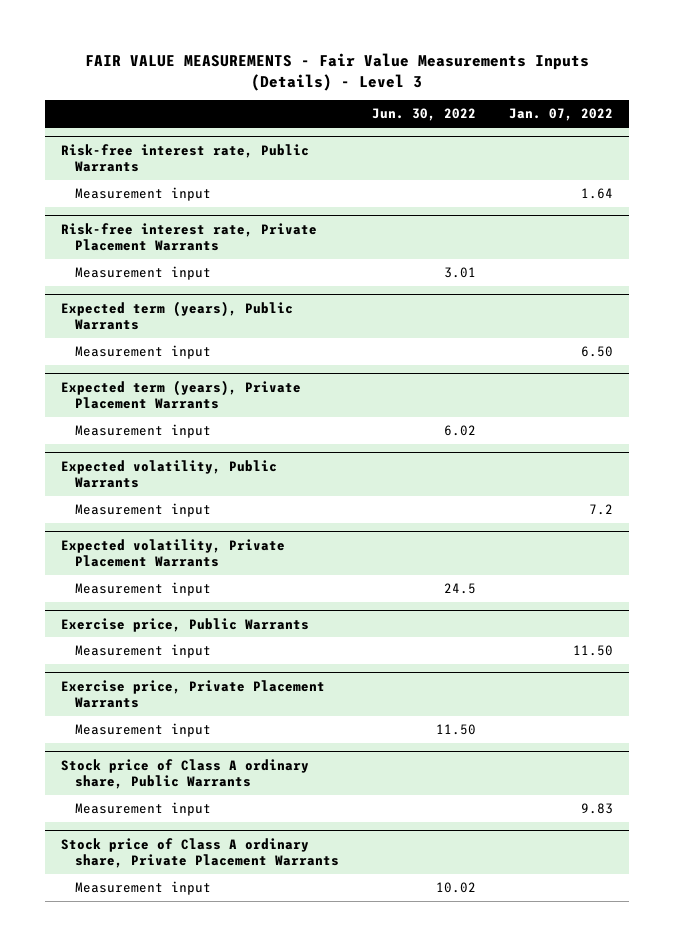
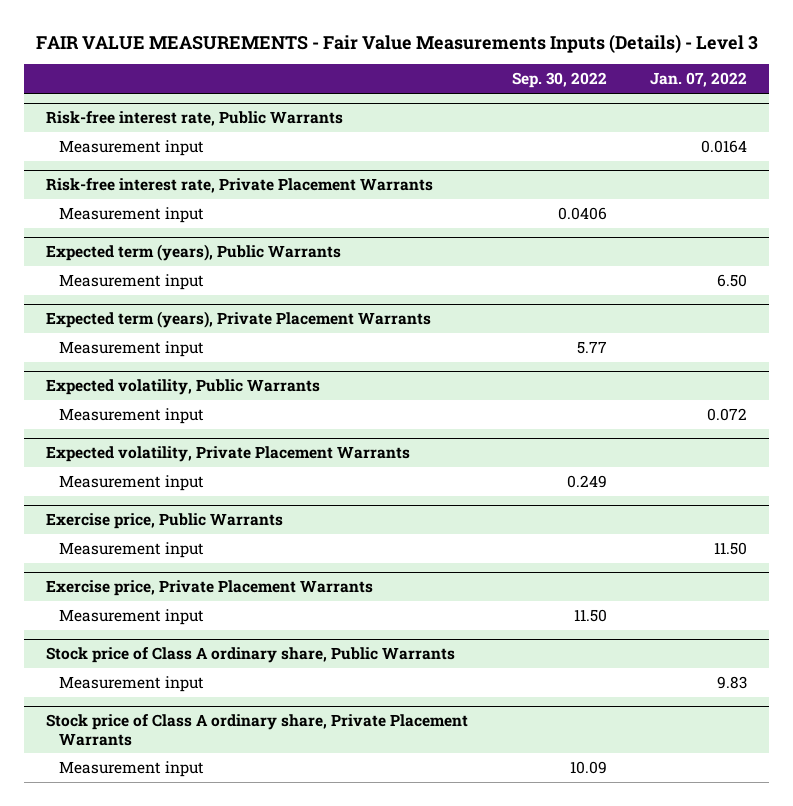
- | Jun. 30, 2022 | Jan. 07, 2022
+ | Sep. 30, 2022 | Jan. 07, 2022
@ Risk-free interest rate, Public Warrants
- Measurement input | | 1.64
+ Measurement input | | 0.0164
@ Expected volatility, Public Warrants
- Measurement input | | 7.2
+ Measurement input | | 0.072

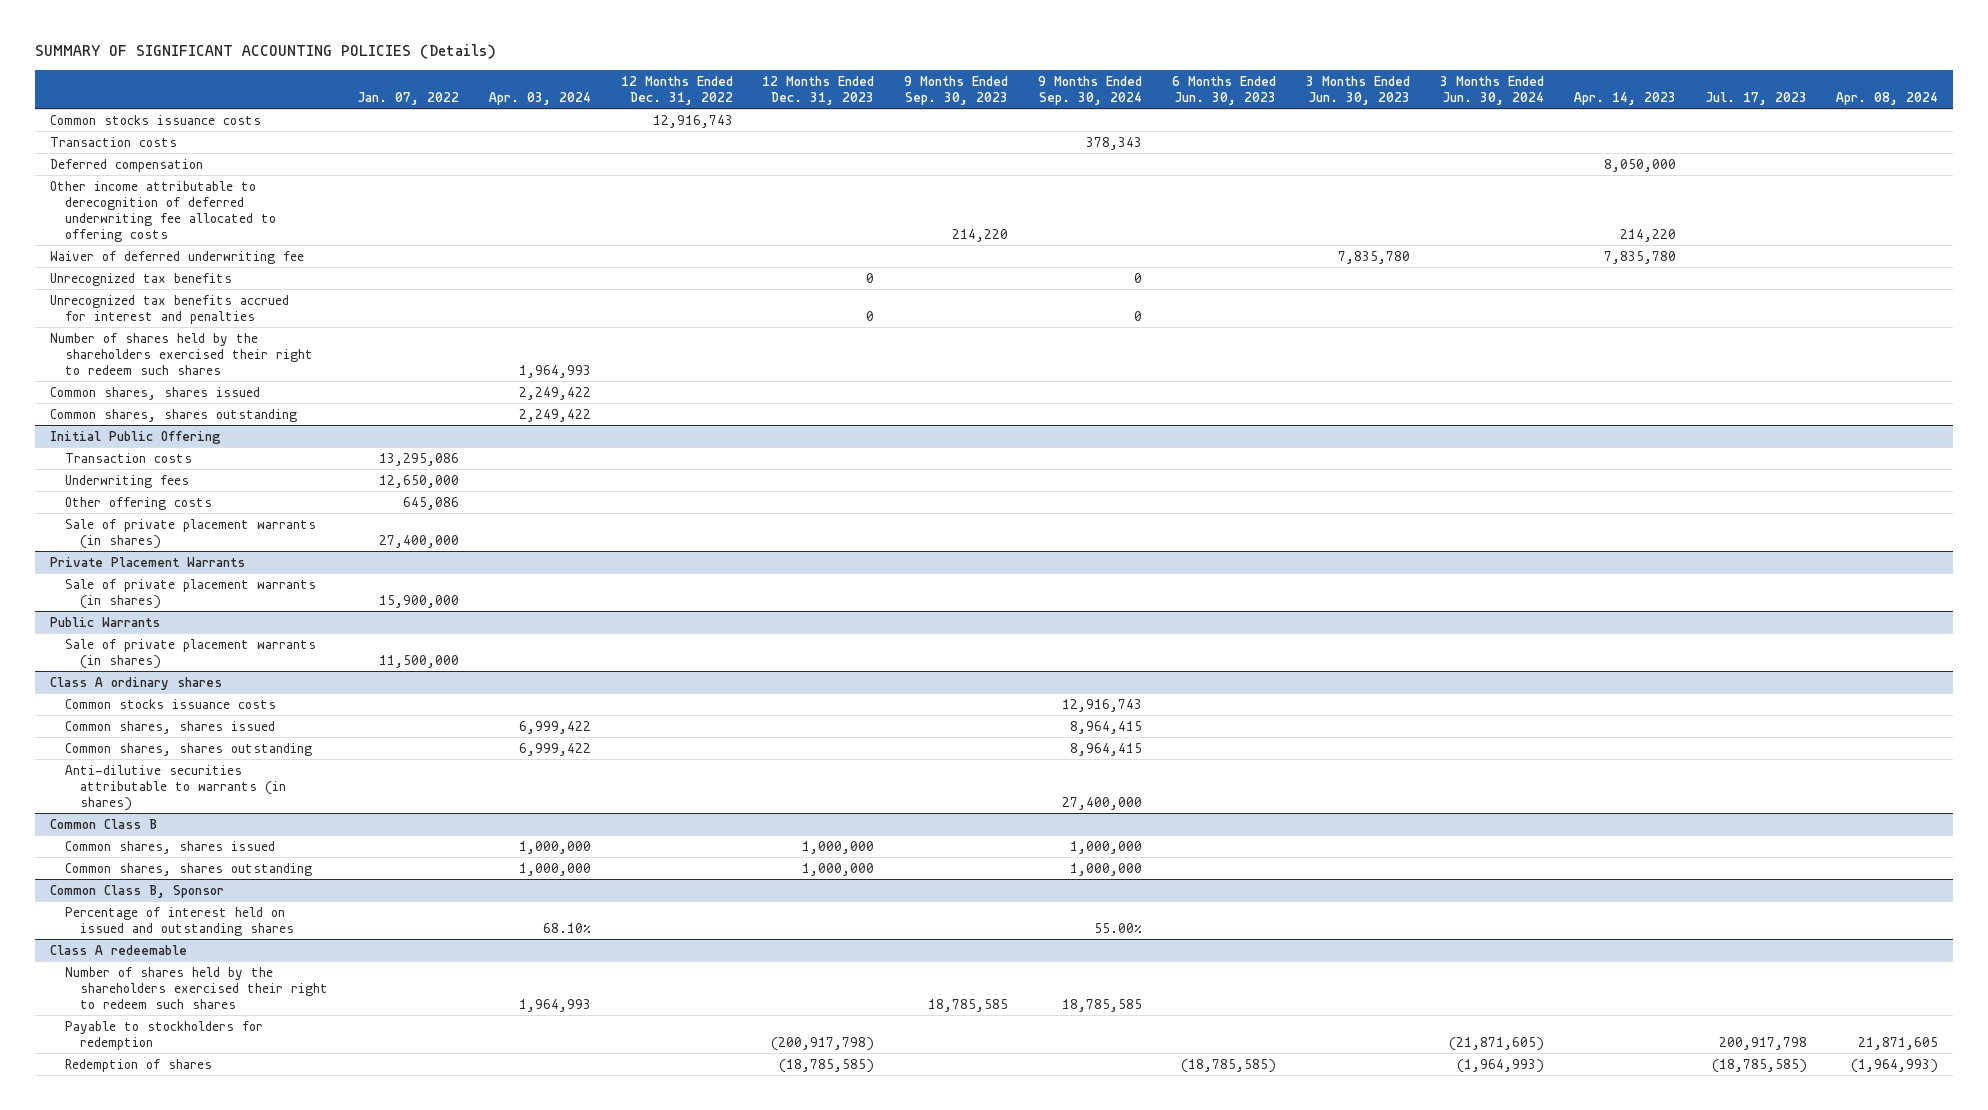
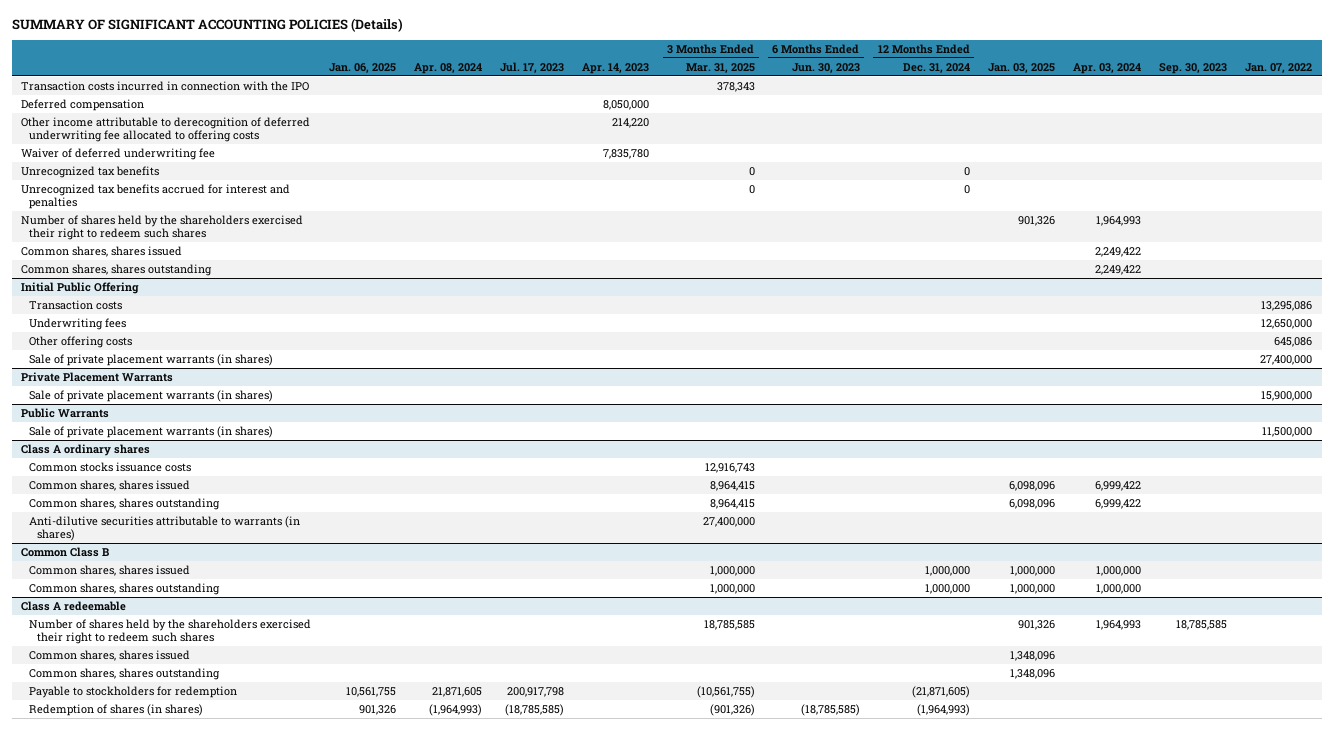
- | Jan. 07, 2022 | Apr. 03, 2024 | 12 Months Ended Dec. 31, 2022 | 12 Months Ended Dec. 31, 2023 | 9 Months Ended Sep. 30, 2023 | 9 Months Ended Sep. 30, 2024 | 6 Months Ended Jun. 30, 2023 | 3 Months Ended Jun. 30, 2023 | 3 Months Ended Jun. 30, 2024 | Apr. 14, 2023 | Jul. 17, 2023 | Apr. 08, 2024
+ | Jan. 06, 2025 | Apr. 08, 2024 | Jul. 17, 2023 | Apr. 14, 2023 | 3 Months Ended Mar. 31, 2025 | 6 Months Ended Jun. 30, 2023 | 12 Months Ended Dec. 31, 2024 | Jan. 03, 2025 | Apr. 03, 2024 | Sep. 30, 2023 | Jan. 07, 2022
- Common stocks issuance costs | | | 12,916,743 | | | | | | | | |
- Transaction costs | | | | | | 378,343 | | | | | |
+ Transaction costs incurred in connection with the IPO | | | | | 378,343 | | | | | |
- Common Class B, Sponsor
- Percentage of interest held on issued and outstanding shares | | 68.10% | | | | 55.00% | | | | | |
@ Class A redeemable
+ Common shares, shares issued | | | | | | | | 1,348,096 | | |
+ Common shares, shares outstanding | | | | | | | | 1,348,096 | | |
- Redemption of shares | | | | (18,785,585) | | | (18,785,585) | | (1,964,993) | | (18,785,585) | (1,964,993)
+ Redemption of shares (in shares) | 901,326 | (1,964,993) | (18,785,585) | | (901,326) | (18,785,585) | (1,964,993) | | | |

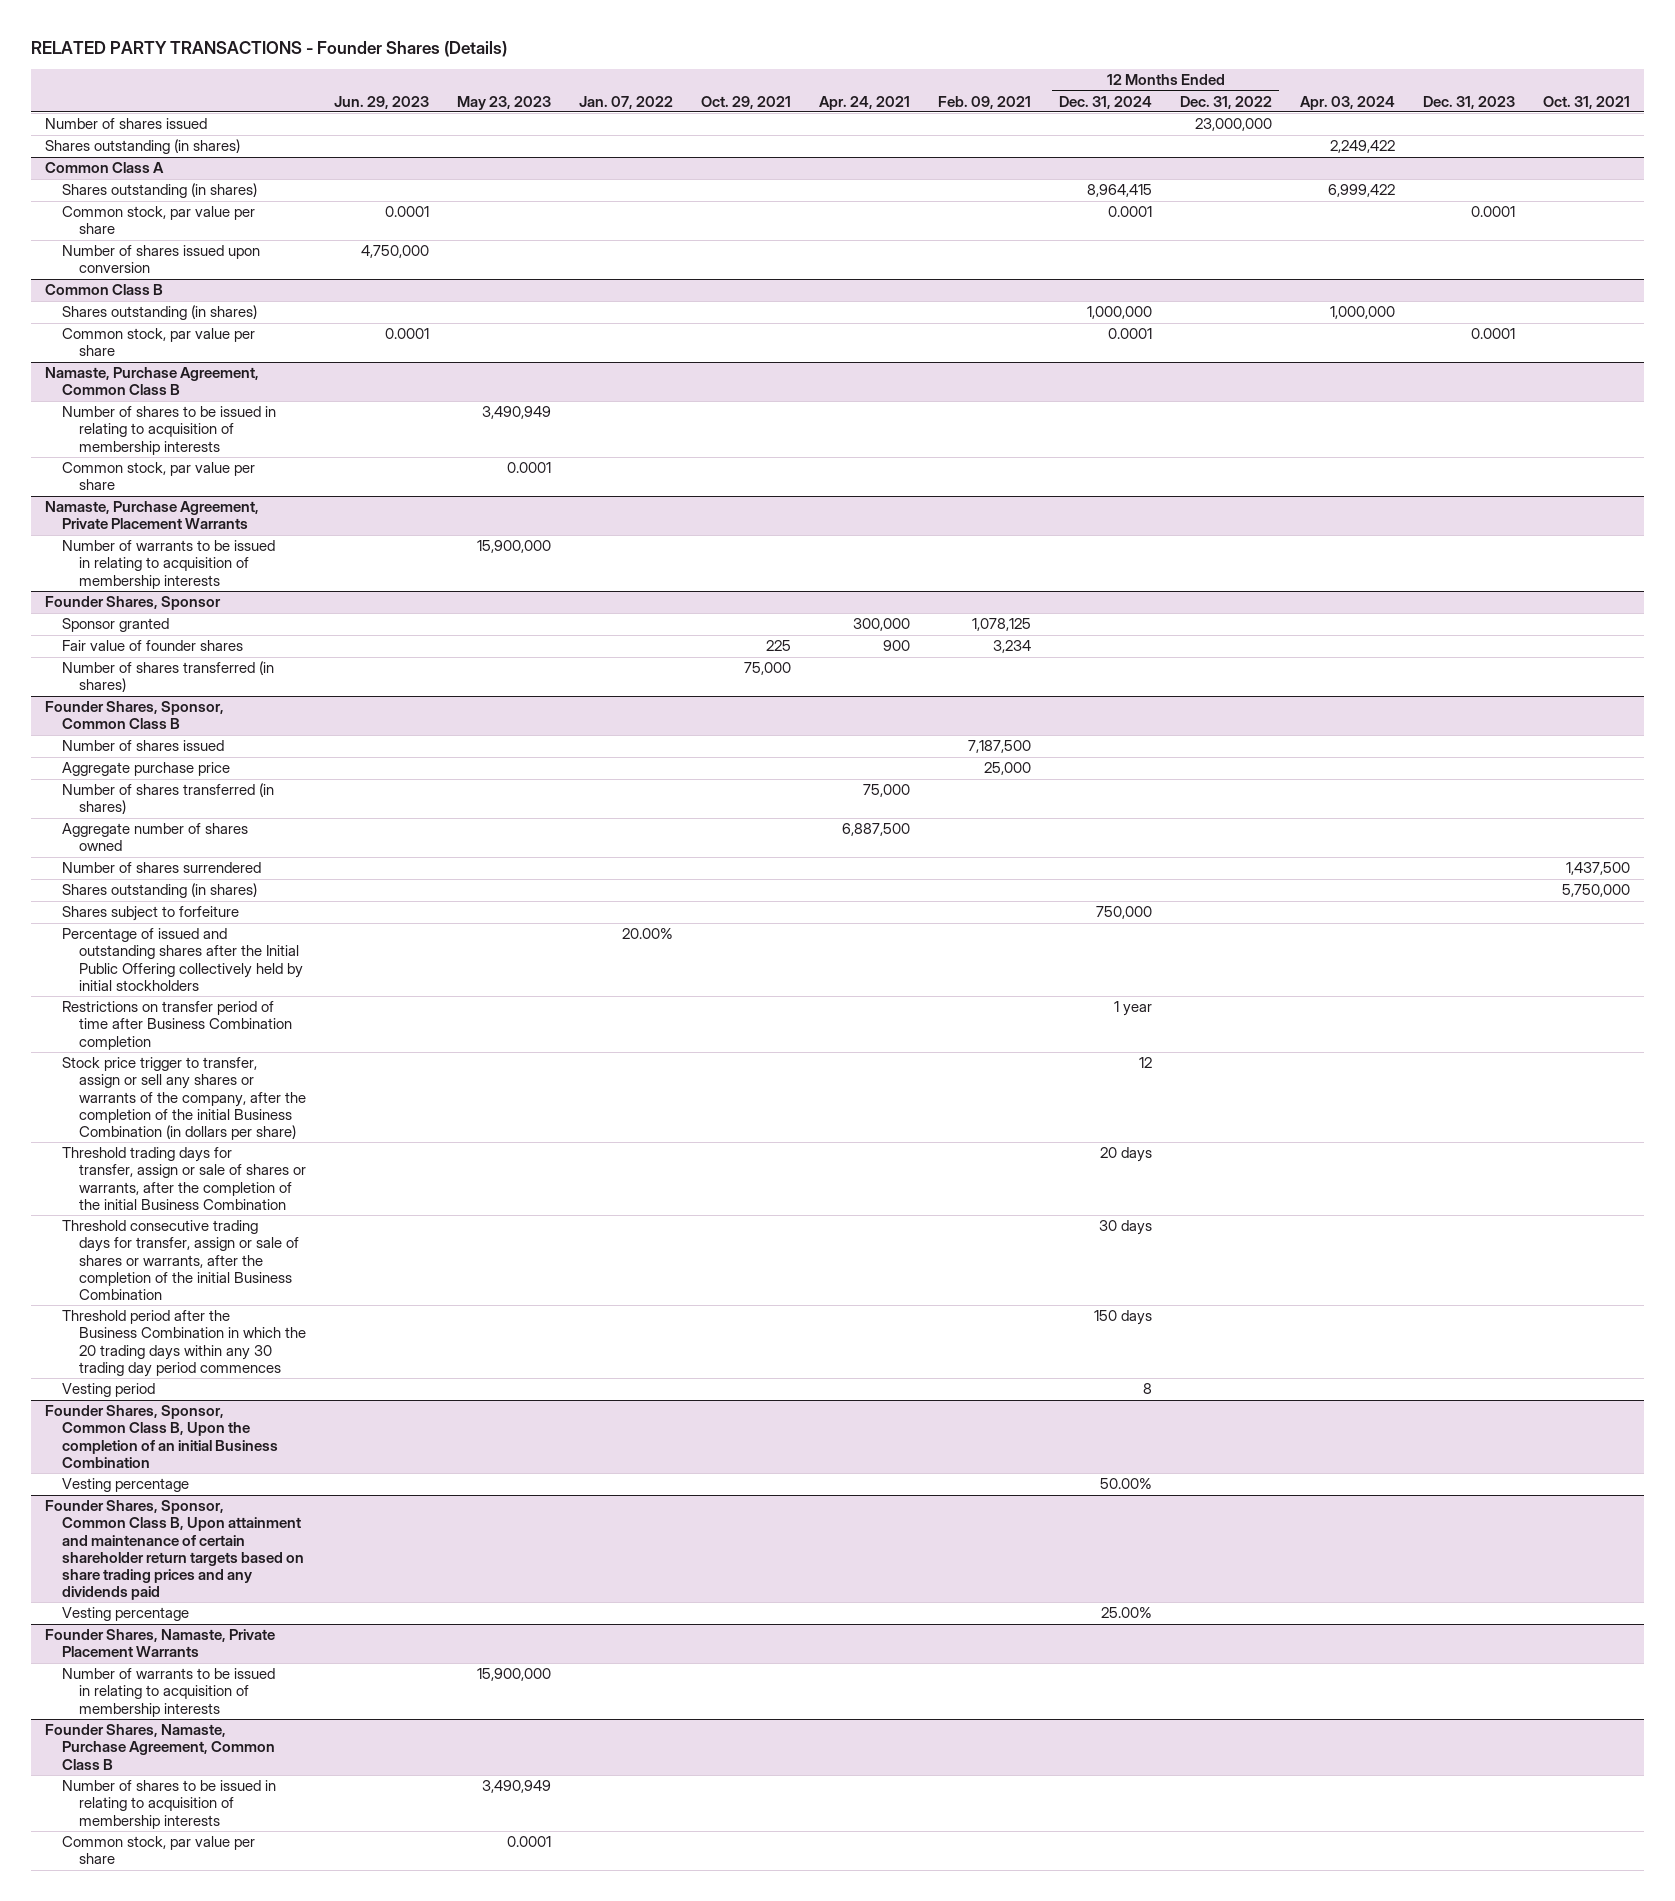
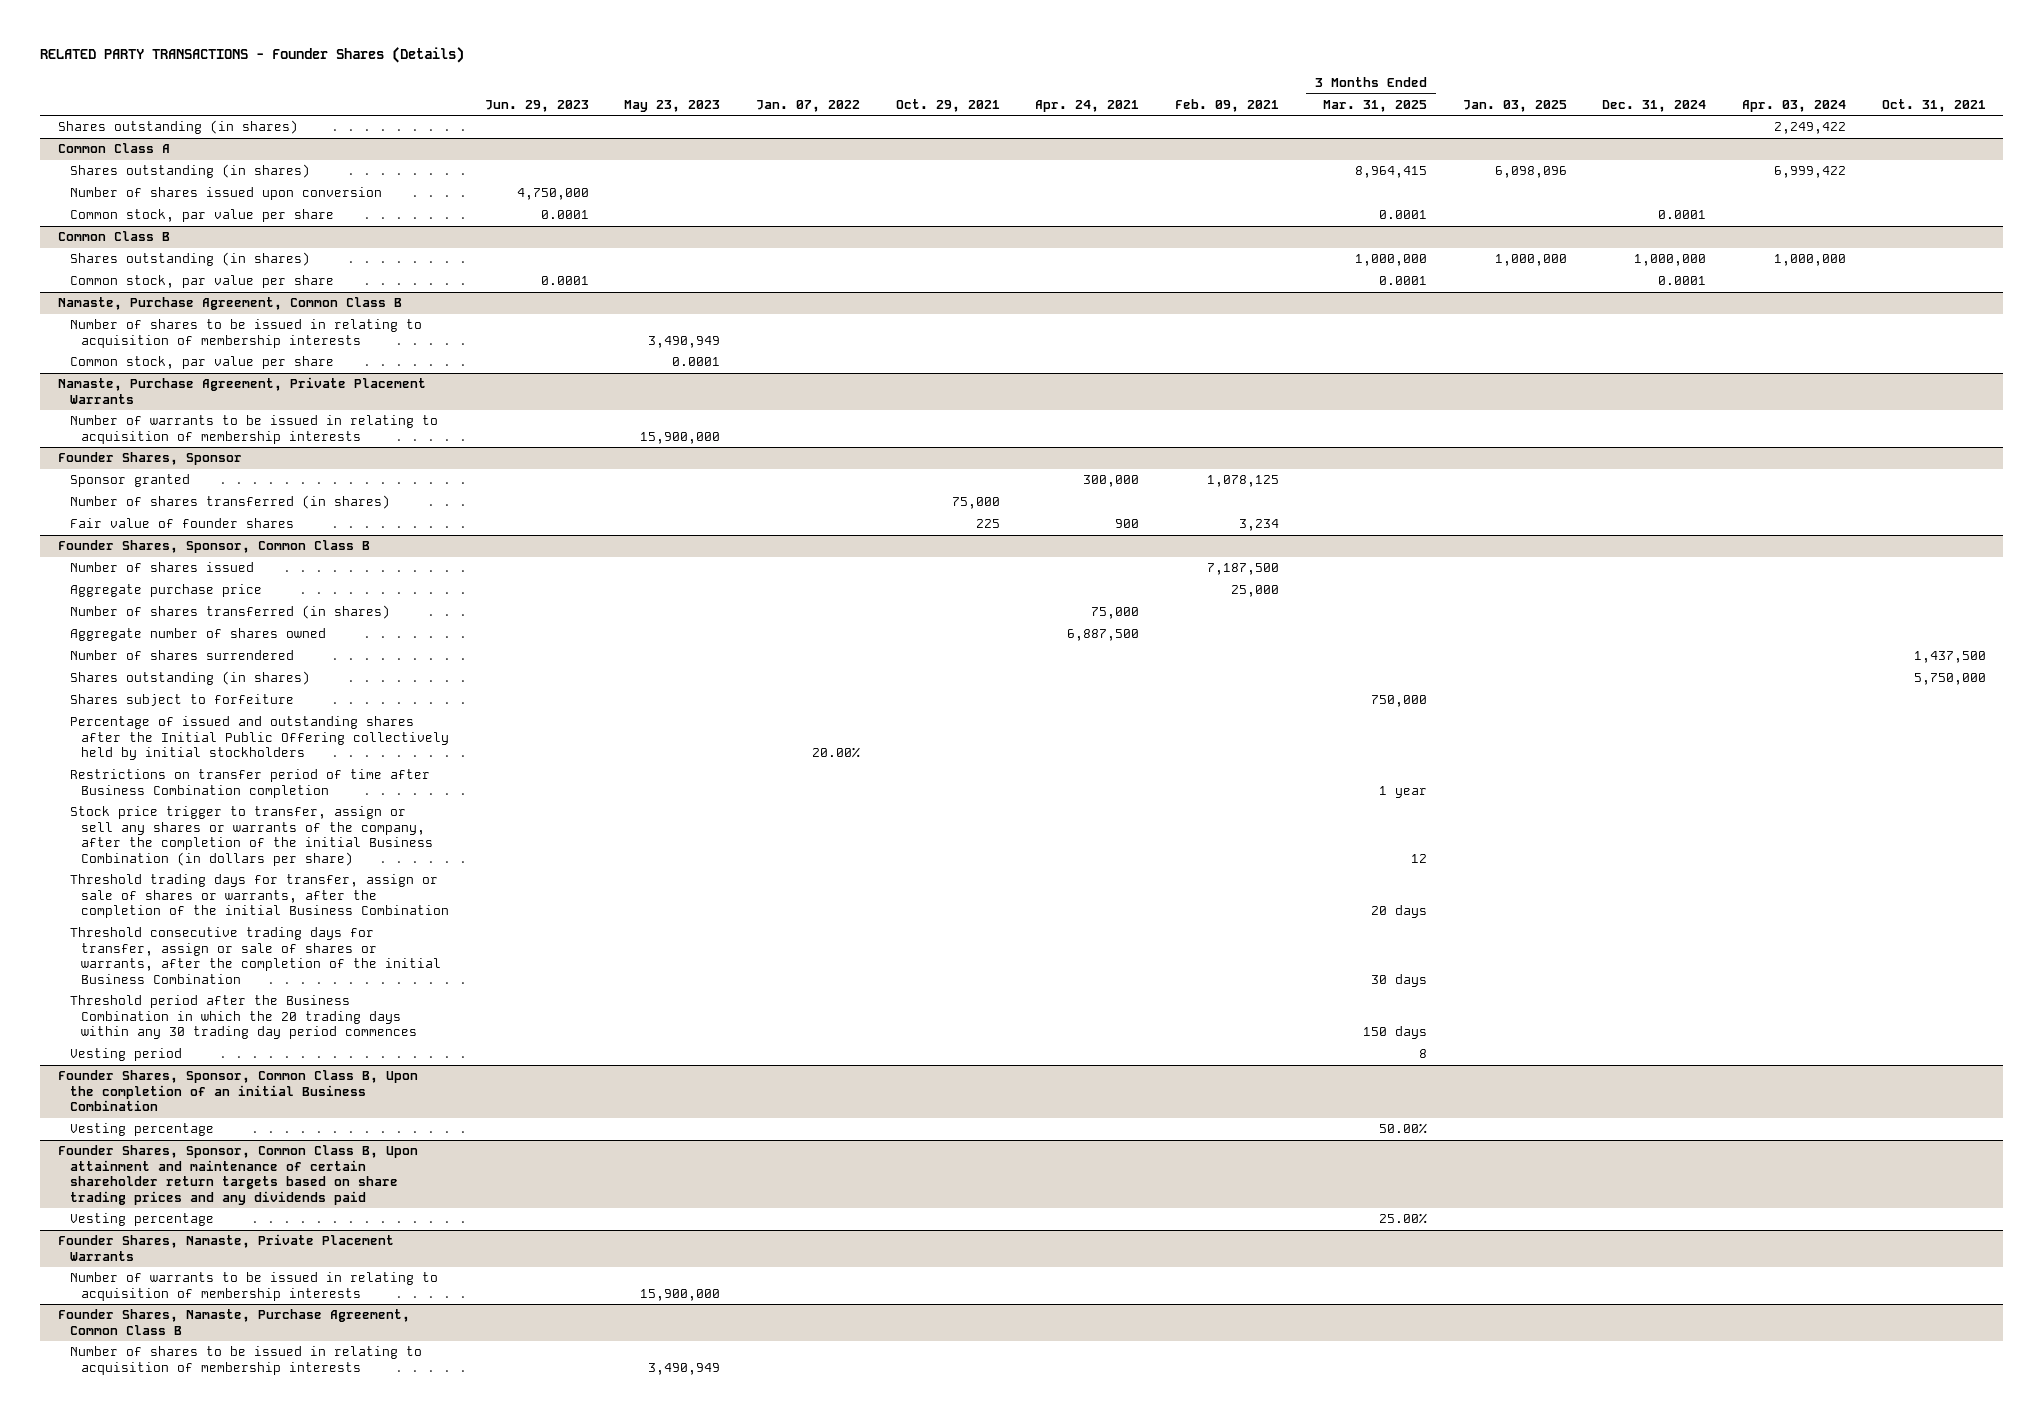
- | Jun. 29, 2023 | May 23, 2023 | Jan. 07, 2022 | Oct. 29, 2021 | Apr. 24, 2021 | Feb. 09, 2021 | 12 Months Ended Dec. 31, 2024 | 12 Months Ended Dec. 31, 2022 | Apr. 03, 2024 | Dec. 31, 2023 | Oct. 31, 2021
+ | Jun. 29, 2023 | May 23, 2023 | Jan. 07, 2022 | Oct. 29, 2021 | Apr. 24, 2021 | Feb. 09, 2021 | 3 Months Ended Mar. 31, 2025 | Jan. 03, 2025 | Dec. 31, 2024 | Apr. 03, 2024 | Oct. 31, 2021
- Number of shares issued | | | | | | | | 23,000,000 | | |
@ Common Class A
moved down: Common stock, par value per share | 0.0001 | | | | | | 0.0001 | | 0.0001 | |
@ Founder Shares, Sponsor
moved down: Fair value of founder shares | | | | 225 | 900 | 3,234 | | | | |
@ Founder Shares, Namaste, Purchase Agreement, Common Class B
- Common stock, par value per share | | 0.0001 | | | | | | | | |

